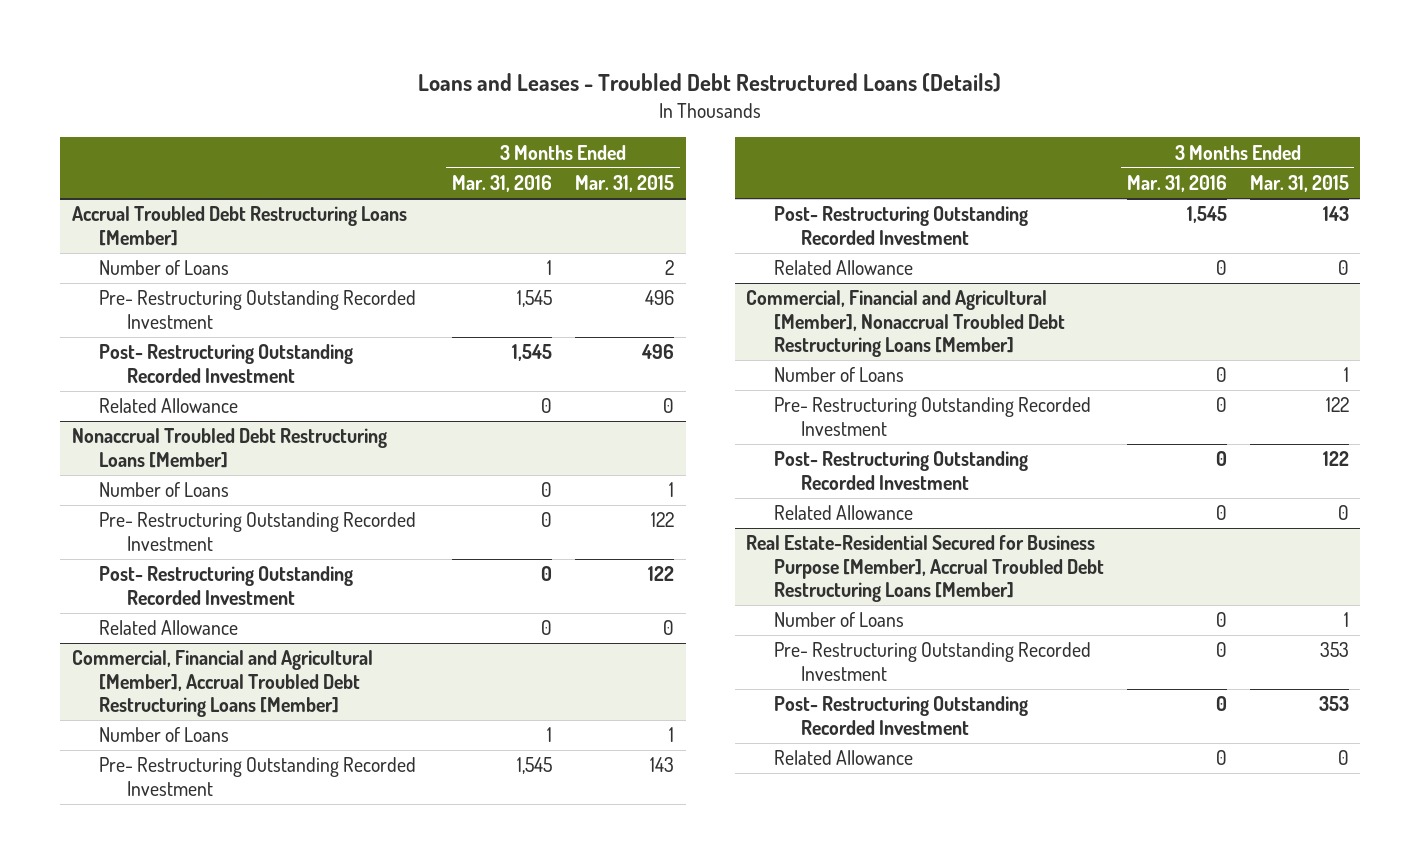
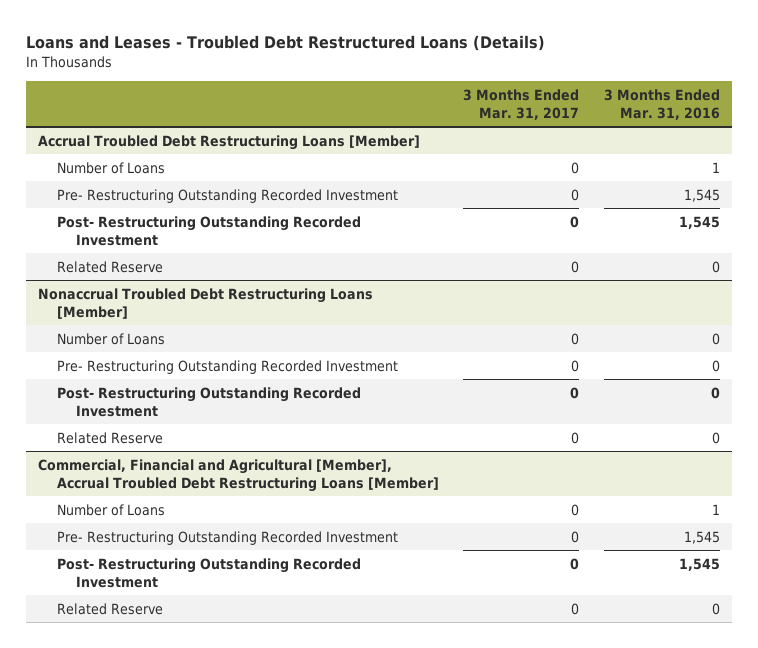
- | 3 Months Ended Mar. 31, 2016 | 3 Months Ended Mar. 31, 2015
+ | 3 Months Ended Mar. 31, 2017 | 3 Months Ended Mar. 31, 2016
@ Accrual Troubled Debt Restructuring Loans [Member]
- Related Allowance | 0 | 0
+ Related Reserve | 0 | 0
@ Nonaccrual Troubled Debt Restructuring Loans [Member]
- Related Allowance | 0 | 0
+ Related Reserve | 0 | 0
@ Commercial, Financial and Agricultural [Member], Accrual Troubled Debt Restructuring Loans [Member]
- Related Allowance | 0 | 0
- Commercial, Financial and Agricultural [Member], Nonaccrual Troubled Debt Restructuring Loans [Member]
- Number of Loans | 0 | 1
- Pre- Restructuring Outstanding Recorded Investment | 0 | 122
- Post- Restructuring Outstanding Recorded Investment | 0 | 122
- Related Allowance | 0 | 0
- Real Estate-Residential Secured for Business Purpose [Member], Accrual Troubled Debt Restructuring Loans [Member]
- Number of Loans | 0 | 1
- Pre- Restructuring Outstanding Recorded Investment | 0 | 353
- Post- Restructuring Outstanding Recorded Investment | 0 | 353
- Related Allowance | 0 | 0
@ Commercial, Financial and Agricultural [Member], Accrual Troubled Debt Restructuring Loans [Member]
+ Related Reserve | 0 | 0

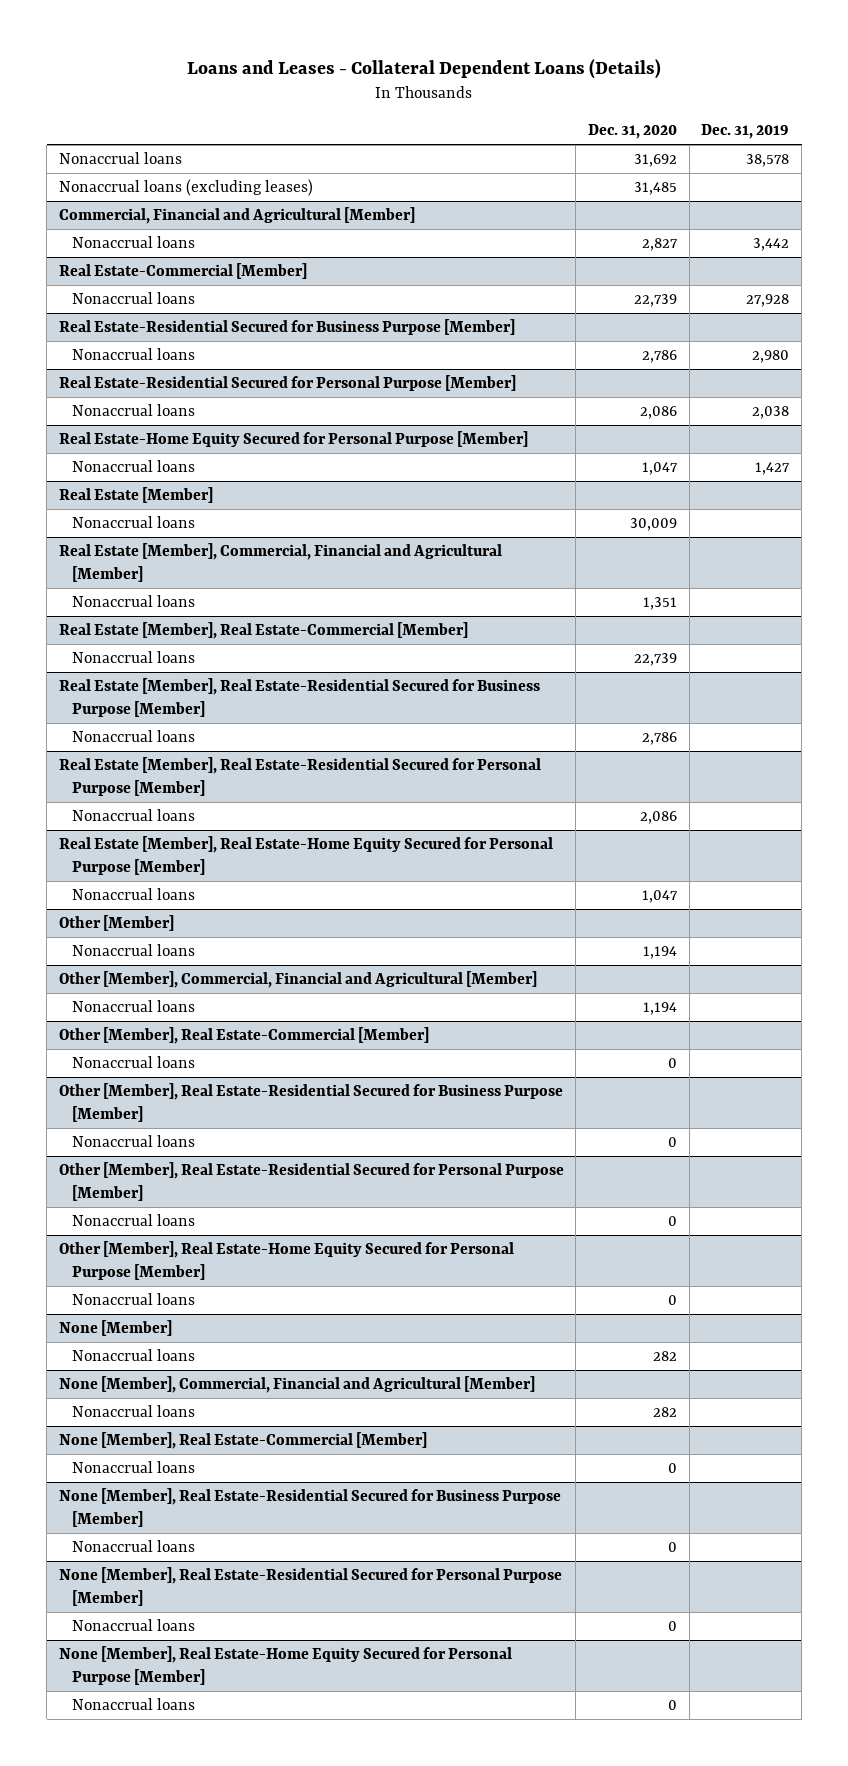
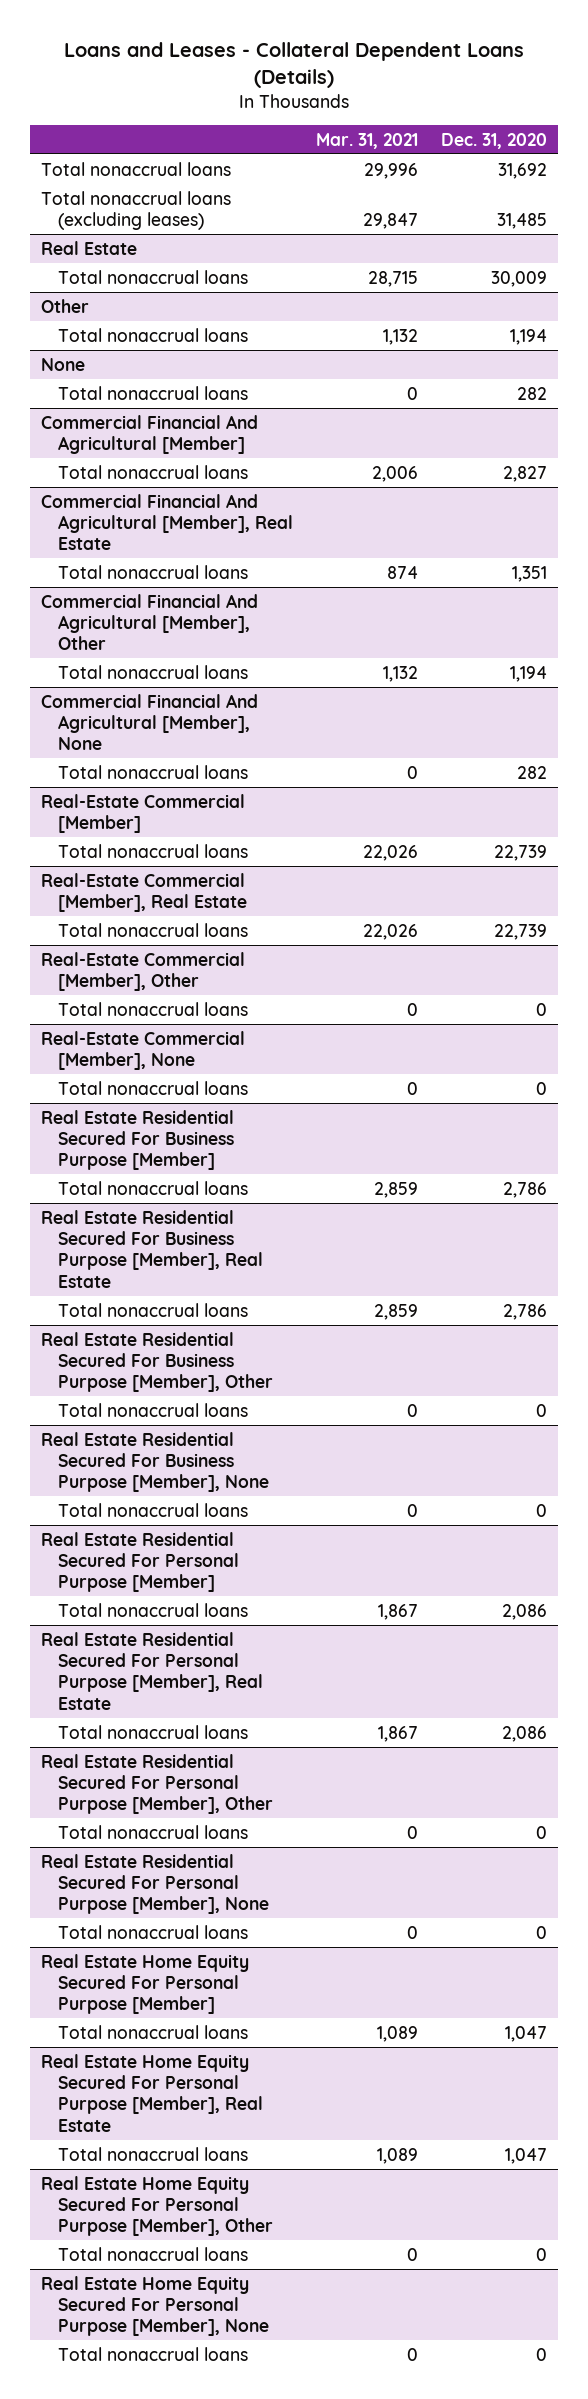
- | Dec. 31, 2020 | Dec. 31, 2019
+ | Mar. 31, 2021 | Dec. 31, 2020
- Nonaccrual loans | 31,692 | 38,578
- Nonaccrual loans (excluding leases) | 31,485 |
- Commercial, Financial and Agricultural [Member]
- Nonaccrual loans | 2,827 | 3,442
- Real Estate-Commercial [Member]
- Nonaccrual loans | 22,739 | 27,928
- Real Estate-Residential Secured for Business Purpose [Member]
- Nonaccrual loans | 2,786 | 2,980
- Real Estate-Residential Secured for Personal Purpose [Member]
- Nonaccrual loans | 2,086 | 2,038
- Real Estate-Home Equity Secured for Personal Purpose [Member]
- Nonaccrual loans | 1,047 | 1,427
- Real Estate [Member]
- Nonaccrual loans | 30,009 |
- Real Estate [Member], Commercial, Financial and Agricultural [Member]
- Nonaccrual loans | 1,351 |
- Real Estate [Member], Real Estate-Commercial [Member]
- Nonaccrual loans | 22,739 |
- Real Estate [Member], Real Estate-Residential Secured for Business Purpose [Member]
- Nonaccrual loans | 2,786 |
- Real Estate [Member], Real Estate-Residential Secured for Personal Purpose [Member]
- Nonaccrual loans | 2,086 |
- Real Estate [Member], Real Estate-Home Equity Secured for Personal Purpose [Member]
- Nonaccrual loans | 1,047 |
- Other [Member]
- Nonaccrual loans | 1,194 |
- Other [Member], Commercial, Financial and Agricultural [Member]
- Nonaccrual loans | 1,194 |
- Other [Member], Real Estate-Commercial [Member]
- Nonaccrual loans | 0 |
- Other [Member], Real Estate-Residential Secured for Business Purpose [Member]
- Nonaccrual loans | 0 |
- Other [Member], Real Estate-Residential Secured for Personal Purpose [Member]
- Nonaccrual loans | 0 |
- Other [Member], Real Estate-Home Equity Secured for Personal Purpose [Member]
- Nonaccrual loans | 0 |
- None [Member]
- Nonaccrual loans | 282 |
- None [Member], Commercial, Financial and Agricultural [Member]
- Nonaccrual loans | 282 |
- None [Member], Real Estate-Commercial [Member]
- Nonaccrual loans | 0 |
- None [Member], Real Estate-Residential Secured for Business Purpose [Member]
- Nonaccrual loans | 0 |
- None [Member], Real Estate-Residential Secured for Personal Purpose [Member]
- Nonaccrual loans | 0 |
- None [Member], Real Estate-Home Equity Secured for Personal Purpose [Member]
- Nonaccrual loans | 0 |
+ Total nonaccrual loans | 29,996 | 31,692
+ Total nonaccrual loans (excluding leases) | 29,847 | 31,485
+ Real Estate
+ Total nonaccrual loans | 28,715 | 30,009
+ Other
+ Total nonaccrual loans | 1,132 | 1,194
+ None
+ Total nonaccrual loans | 0 | 282
+ Commercial Financial And Agricultural [Member]
+ Total nonaccrual loans | 2,006 | 2,827
+ Commercial Financial And Agricultural [Member], Real Estate
+ Total nonaccrual loans | 874 | 1,351
+ Commercial Financial And Agricultural [Member], Other
+ Total nonaccrual loans | 1,132 | 1,194
+ Commercial Financial And Agricultural [Member], None
+ Total nonaccrual loans | 0 | 282
+ Real-Estate Commercial [Member]
+ Total nonaccrual loans | 22,026 | 22,739
+ Real-Estate Commercial [Member], Real Estate
+ Total nonaccrual loans | 22,026 | 22,739
+ Real-Estate Commercial [Member], Other
+ Total nonaccrual loans | 0 | 0
+ Real-Estate Commercial [Member], None
+ Total nonaccrual loans | 0 | 0
+ Real Estate Residential Secured For Business Purpose [Member]
+ Total nonaccrual loans | 2,859 | 2,786
+ Real Estate Residential Secured For Business Purpose [Member], Real Estate
+ Total nonaccrual loans | 2,859 | 2,786
+ Real Estate Residential Secured For Business Purpose [Member], Other
+ Total nonaccrual loans | 0 | 0
+ Real Estate Residential Secured For Business Purpose [Member], None
+ Total nonaccrual loans | 0 | 0
+ Real Estate Residential Secured For Personal Purpose [Member]
+ Total nonaccrual loans | 1,867 | 2,086
+ Real Estate Residential Secured For Personal Purpose [Member], Real Estate
+ Total nonaccrual loans | 1,867 | 2,086
+ Real Estate Residential Secured For Personal Purpose [Member], Other
+ Total nonaccrual loans | 0 | 0
+ Real Estate Residential Secured For Personal Purpose [Member], None
+ Total nonaccrual loans | 0 | 0
+ Real Estate Home Equity Secured For Personal Purpose [Member]
+ Total nonaccrual loans | 1,089 | 1,047
+ Real Estate Home Equity Secured For Personal Purpose [Member], Real Estate
+ Total nonaccrual loans | 1,089 | 1,047
+ Real Estate Home Equity Secured For Personal Purpose [Member], Other
+ Total nonaccrual loans | 0 | 0
+ Real Estate Home Equity Secured For Personal Purpose [Member], None
+ Total nonaccrual loans | 0 | 0

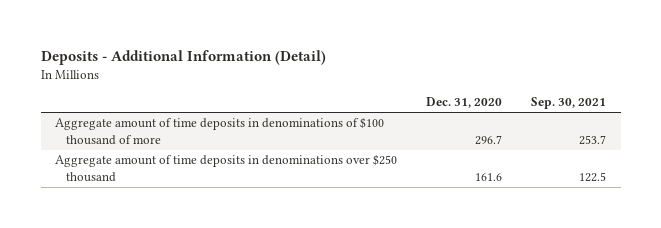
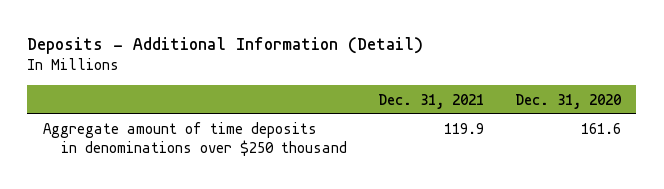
- | Dec. 31, 2020 | Sep. 30, 2021
+ | Dec. 31, 2021 | Dec. 31, 2020
- Aggregate amount of time deposits in denominations of $100 thousand of more | 296.7 | 253.7

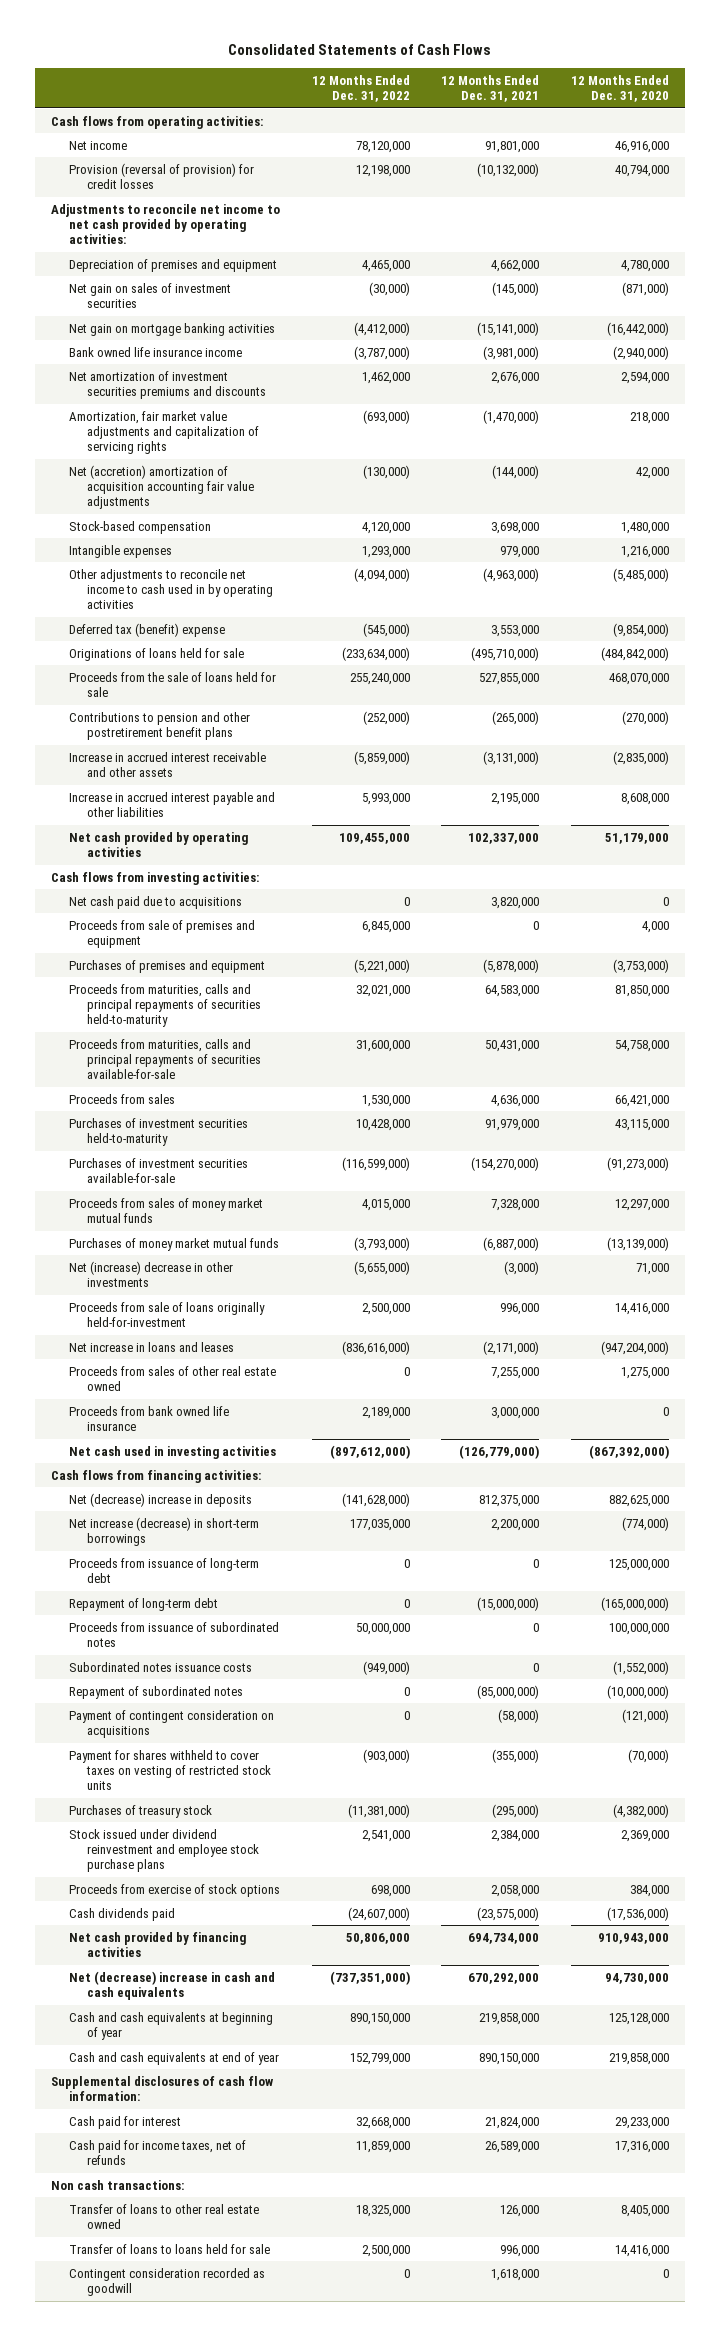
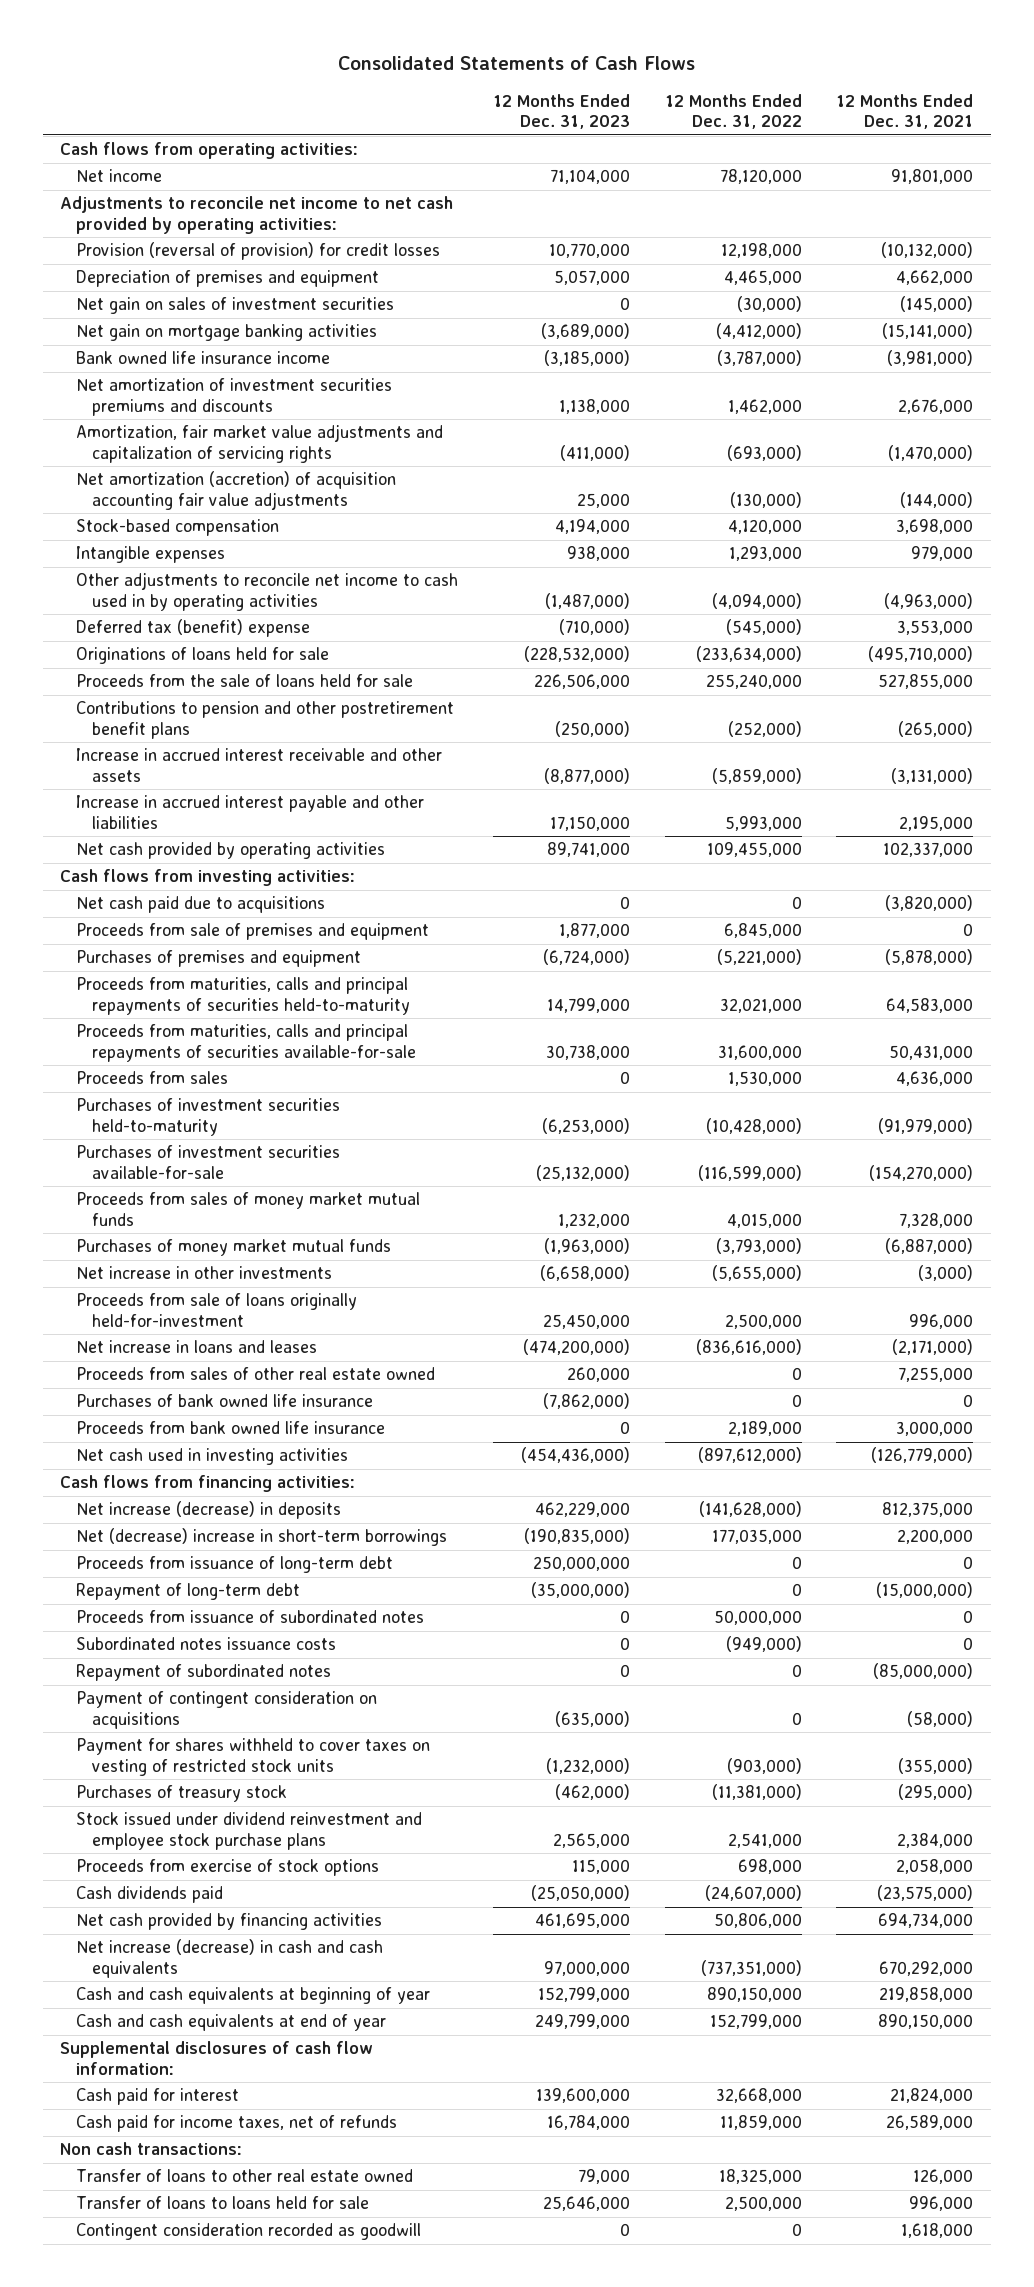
- | 12 Months Ended Dec. 31, 2022 | 12 Months Ended Dec. 31, 2021 | 12 Months Ended Dec. 31, 2020
+ | 12 Months Ended Dec. 31, 2023 | 12 Months Ended Dec. 31, 2022 | 12 Months Ended Dec. 31, 2021
moved down: Provision (reversal of provision) for credit losses | 10,770,000 | 12,198,000 | (10,132,000)
- Net (accretion) amortization of acquisition accounting fair value adjustments | (130,000) | (144,000) | 42,000
+ Net amortization (accretion) of acquisition accounting fair value adjustments | 25,000 | (130,000) | (144,000)
- Net cash paid due to acquisitions | 0 | 3,820,000 | 0
+ Net cash paid due to acquisitions | 0 | 0 | (3,820,000)
- Purchases of investment securities held-to-maturity | 10,428,000 | 91,979,000 | 43,115,000
+ Purchases of investment securities held-to-maturity | (6,253,000) | (10,428,000) | (91,979,000)
- Net (increase) decrease in other investments | (5,655,000) | (3,000) | 71,000
+ Net increase in other investments | (6,658,000) | (5,655,000) | (3,000)
+ Purchases of bank owned life insurance | (7,862,000) | 0 | 0
- Net (decrease) increase in deposits | (141,628,000) | 812,375,000 | 882,625,000
- Net increase (decrease) in short-term borrowings | 177,035,000 | 2,200,000 | (774,000)
+ Net increase (decrease) in deposits | 462,229,000 | (141,628,000) | 812,375,000
+ Net (decrease) increase in short-term borrowings | (190,835,000) | 177,035,000 | 2,200,000
- Net (decrease) increase in cash and cash equivalents | (737,351,000) | 670,292,000 | 94,730,000
+ Net increase (decrease) in cash and cash equivalents | 97,000,000 | (737,351,000) | 670,292,000

